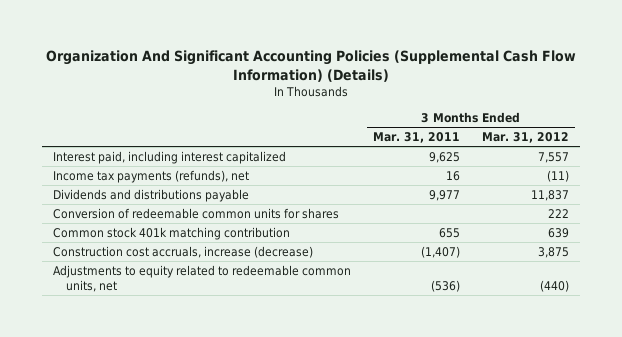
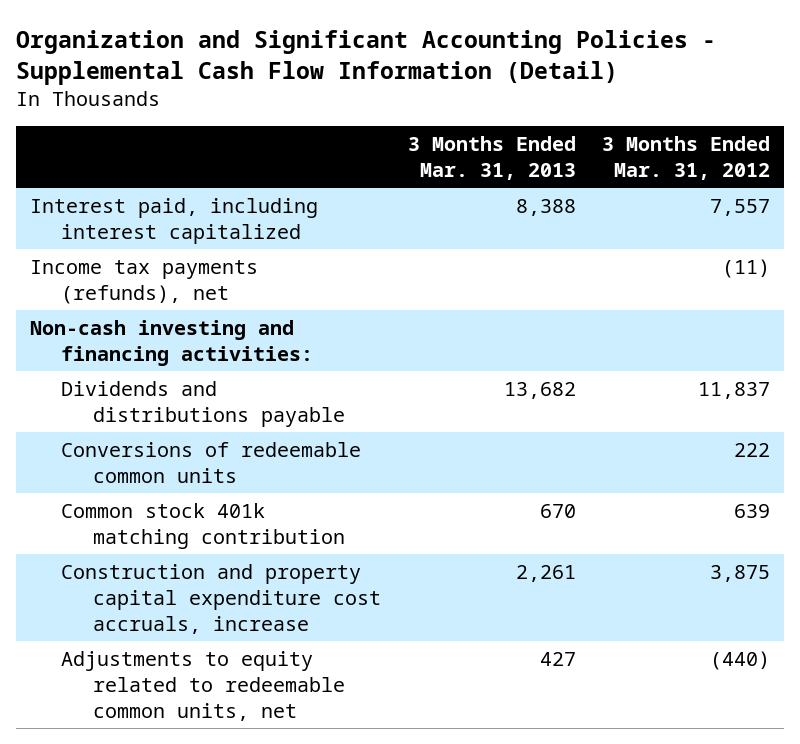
- Organization And Significant Accounting Policies (Supplemental Cash Flow Information) (Details)
+ Organization and Significant Accounting Policies - Supplemental Cash Flow Information (Detail)
- | 3 Months Ended Mar. 31, 2011 | 3 Months Ended Mar. 31, 2012
+ | 3 Months Ended Mar. 31, 2013 | 3 Months Ended Mar. 31, 2012
+ Non-cash investing and financing activities:
- Conversion of redeemable common units for shares | | 222
+ Conversions of redeemable common units | | 222
- Construction cost accruals, increase (decrease) | (1,407) | 3,875
+ Construction and property capital expenditure cost accruals, increase | 2,261 | 3,875

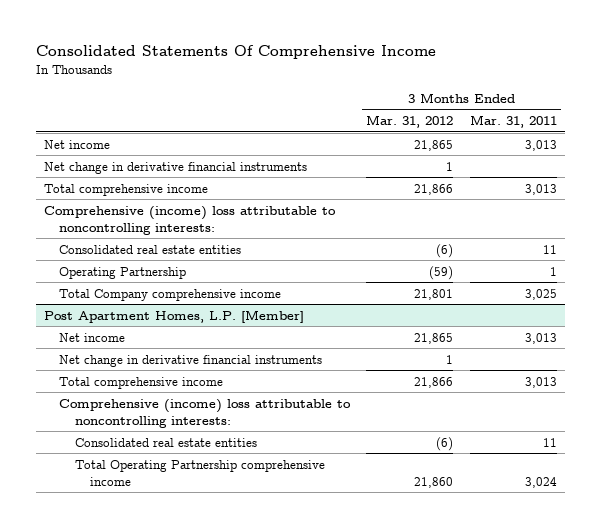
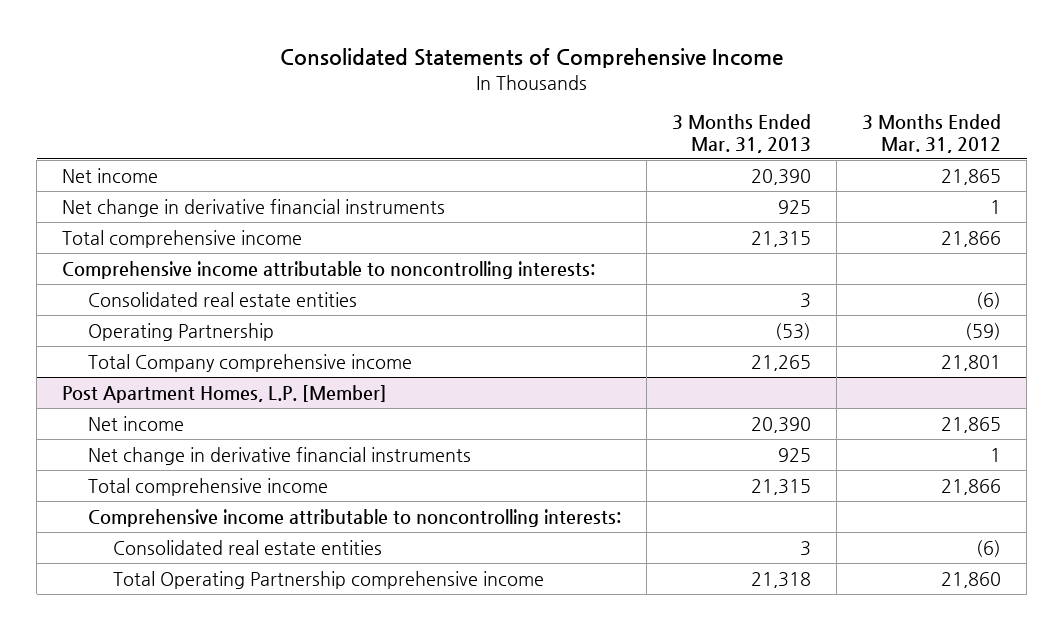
- Consolidated Statements Of Comprehensive Income
+ Consolidated Statements of Comprehensive Income
- | 3 Months Ended Mar. 31, 2012 | 3 Months Ended Mar. 31, 2011
+ | 3 Months Ended Mar. 31, 2013 | 3 Months Ended Mar. 31, 2012
- Comprehensive (income) loss attributable to noncontrolling interests:
+ Comprehensive income attributable to noncontrolling interests:
@ Post Apartment Homes, L.P. [Member]
- Comprehensive (income) loss attributable to noncontrolling interests:
+ Comprehensive income attributable to noncontrolling interests:

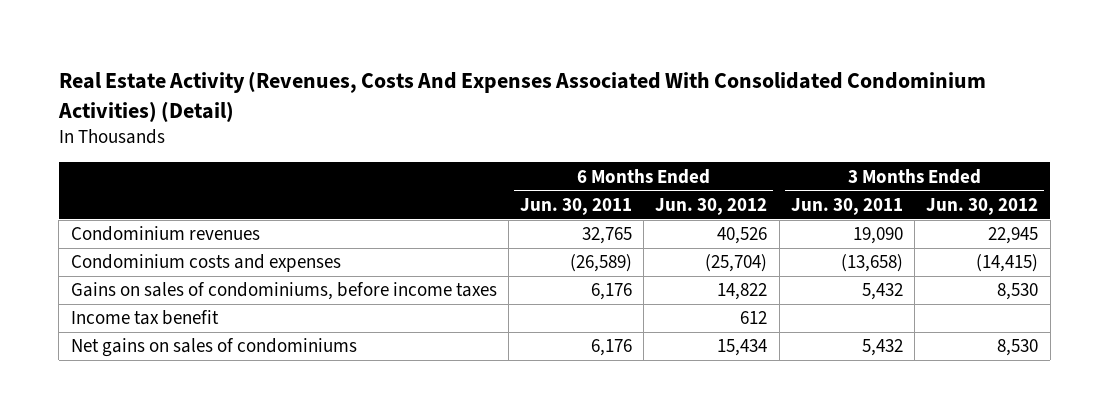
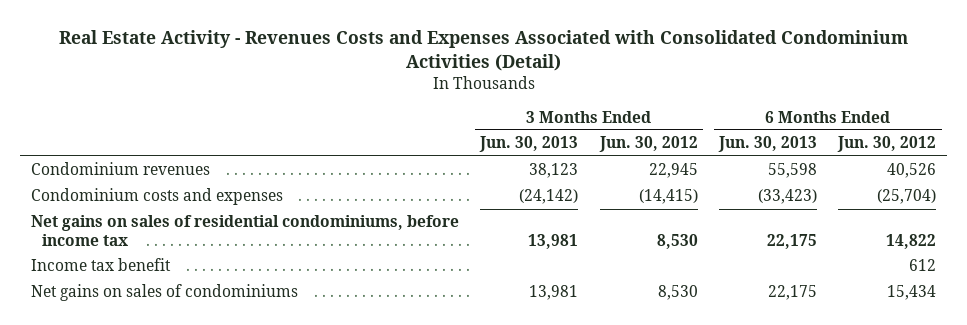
- Real Estate Activity (Revenues, Costs And Expenses Associated With Consolidated Condominium Activities) (Detail)
+ Real Estate Activity - Revenues Costs and Expenses Associated with Consolidated Condominium Activities (Detail)
- | 6 Months Ended Jun. 30, 2011 | 6 Months Ended Jun. 30, 2012 | 3 Months Ended Jun. 30, 2011 | 3 Months Ended Jun. 30, 2012
+ | 3 Months Ended Jun. 30, 2013 | 3 Months Ended Jun. 30, 2012 | 6 Months Ended Jun. 30, 2013 | 6 Months Ended Jun. 30, 2012
- Gains on sales of condominiums, before income taxes | 6,176 | 14,822 | 5,432 | 8,530
+ Net gains on sales of residential condominiums, before income tax | 13,981 | 8,530 | 22,175 | 14,822

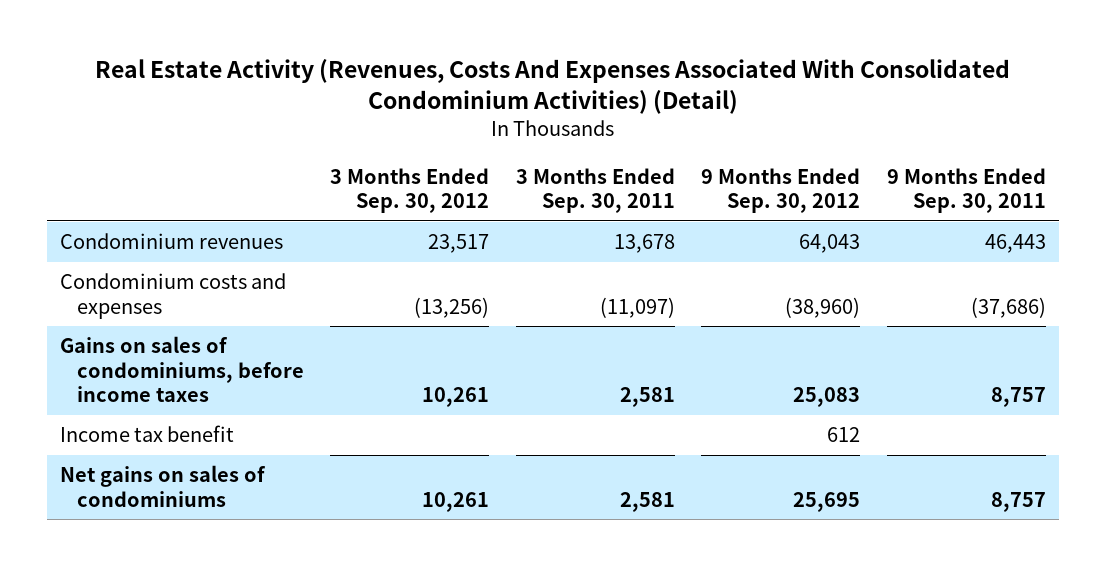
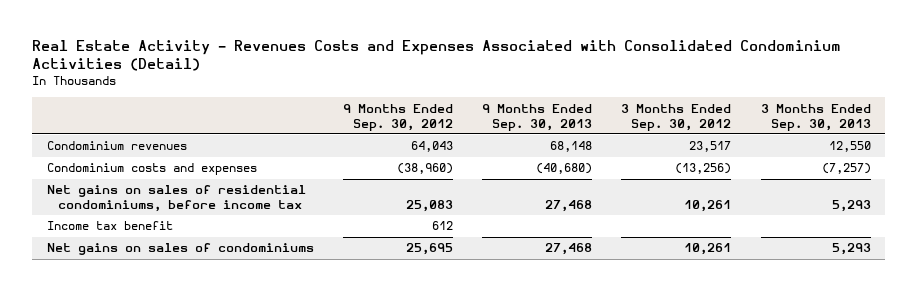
- Real Estate Activity (Revenues, Costs And Expenses Associated With Consolidated Condominium Activities) (Detail)
+ Real Estate Activity - Revenues Costs and Expenses Associated with Consolidated Condominium Activities (Detail)
- | 3 Months Ended Sep. 30, 2012 | 3 Months Ended Sep. 30, 2011 | 9 Months Ended Sep. 30, 2012 | 9 Months Ended Sep. 30, 2011
+ | 9 Months Ended Sep. 30, 2012 | 9 Months Ended Sep. 30, 2013 | 3 Months Ended Sep. 30, 2012 | 3 Months Ended Sep. 30, 2013
- Gains on sales of condominiums, before income taxes | 10,261 | 2,581 | 25,083 | 8,757
+ Net gains on sales of residential condominiums, before income tax | 25,083 | 27,468 | 10,261 | 5,293

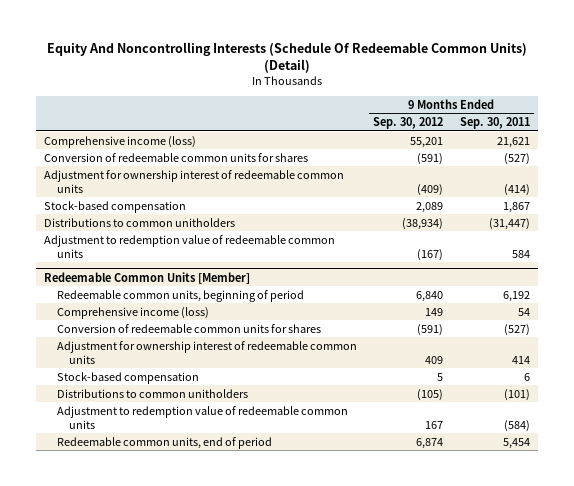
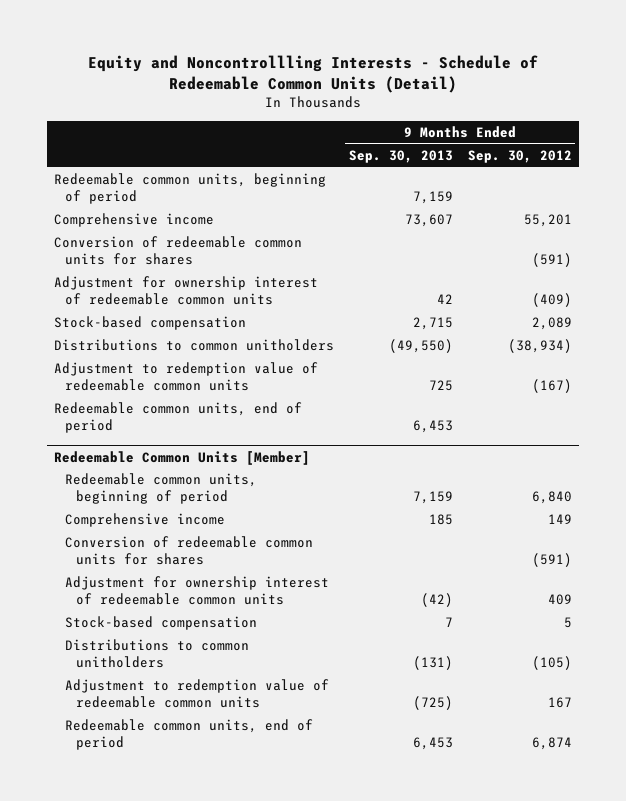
- Equity And Noncontrolling Interests (Schedule Of Redeemable Common Units) (Detail)
+ Equity and Noncontrollling Interests - Schedule of Redeemable Common Units (Detail)
- | 9 Months Ended Sep. 30, 2012 | 9 Months Ended Sep. 30, 2011
+ | 9 Months Ended Sep. 30, 2013 | 9 Months Ended Sep. 30, 2012
- Comprehensive income (loss) | 55,201 | 21,621
+ Redeemable common units, beginning of period | 7,159 |
+ Comprehensive income | 73,607 | 55,201
+ Redeemable common units, end of period | 6,453 |
@ Redeemable Common Units [Member]
- Comprehensive income (loss) | 149 | 54
+ Comprehensive income | 185 | 149

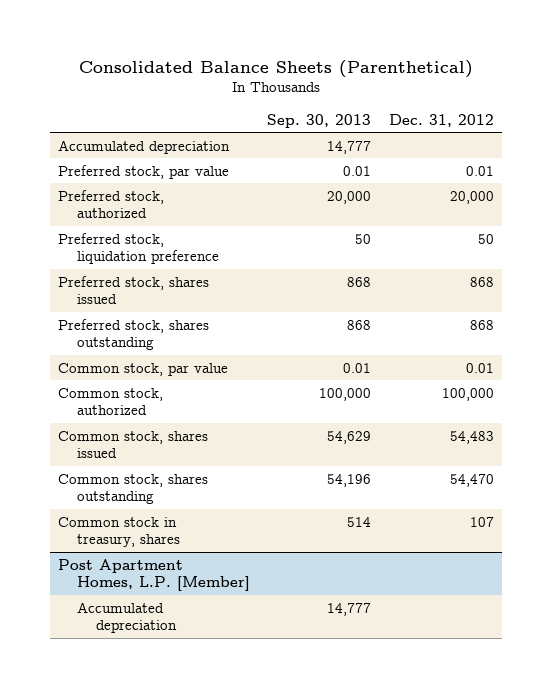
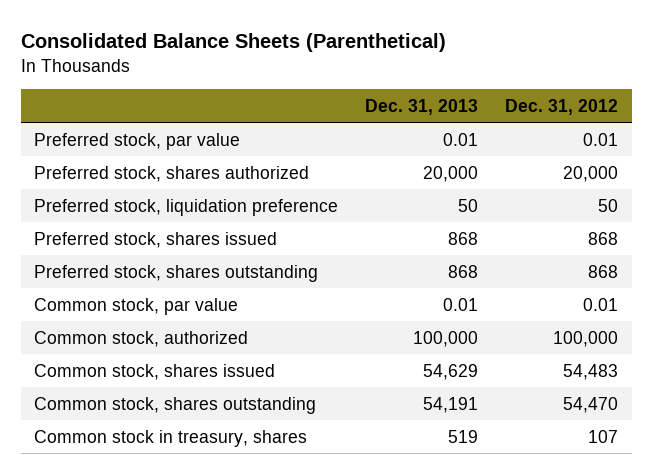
- | Sep. 30, 2013 | Dec. 31, 2012
+ | Dec. 31, 2013 | Dec. 31, 2012
- Accumulated depreciation | 14,777 |
- Preferred stock, authorized | 20,000 | 20,000
+ Preferred stock, shares authorized | 20,000 | 20,000
- Post Apartment Homes, L.P. [Member]
- Accumulated depreciation | 14,777 |

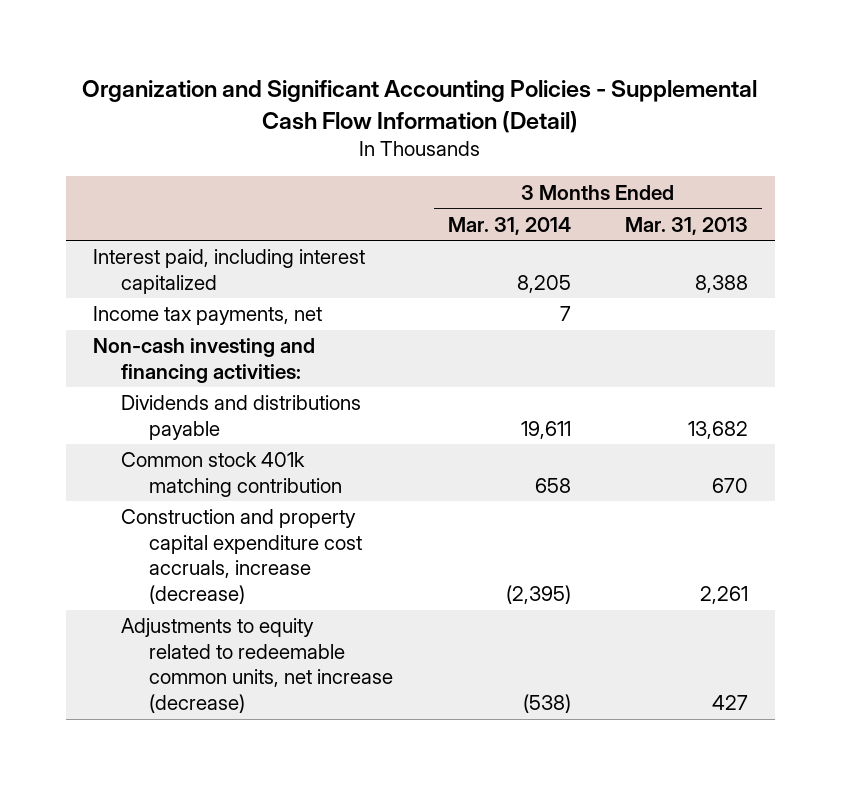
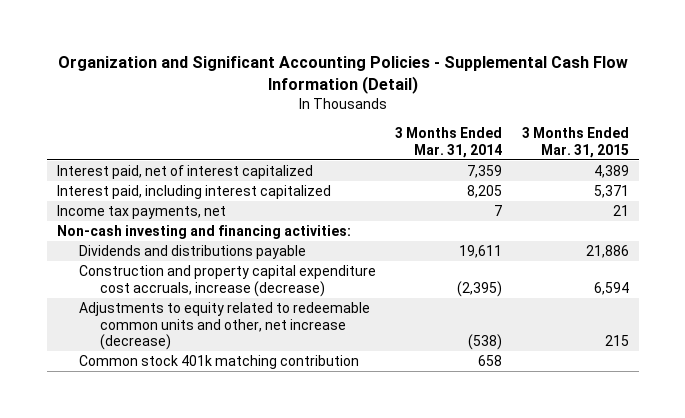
- | 3 Months Ended Mar. 31, 2014 | 3 Months Ended Mar. 31, 2013
+ | 3 Months Ended Mar. 31, 2014 | 3 Months Ended Mar. 31, 2015
+ Interest paid, net of interest capitalized | 7,359 | 4,389
- Adjustments to equity related to redeemable common units, net increase (decrease) | (538) | 427
+ Adjustments to equity related to redeemable common units and other, net increase (decrease) | (538) | 215
moved down: Common stock 401k matching contribution | 658 |

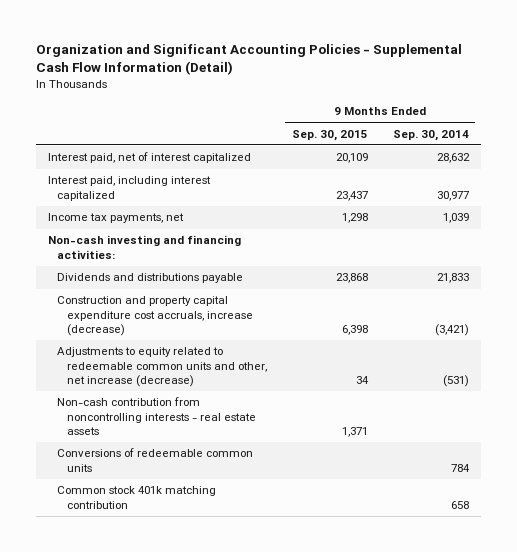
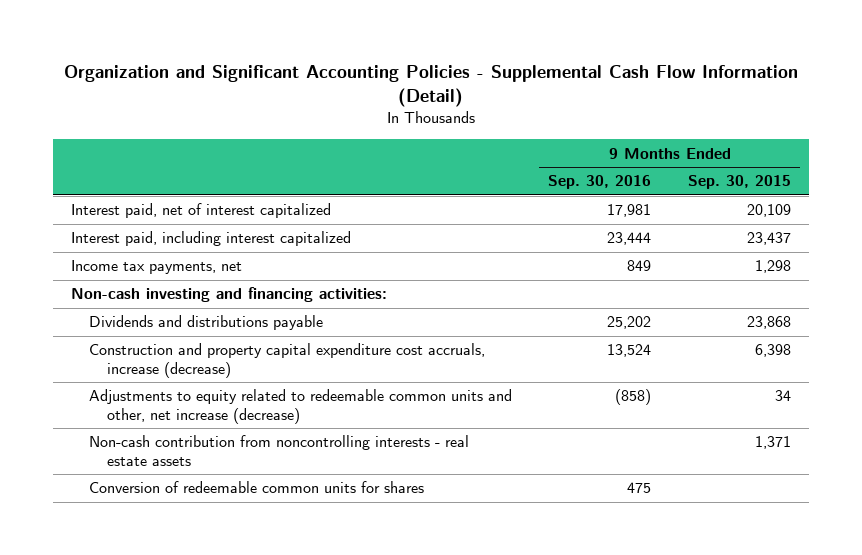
- | 9 Months Ended Sep. 30, 2015 | 9 Months Ended Sep. 30, 2014
+ | 9 Months Ended Sep. 30, 2016 | 9 Months Ended Sep. 30, 2015
- Conversions of redeemable common units | | 784
- Common stock 401k matching contribution | | 658
+ Conversion of redeemable common units for shares | 475 |

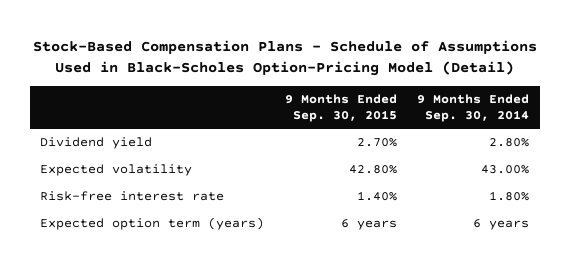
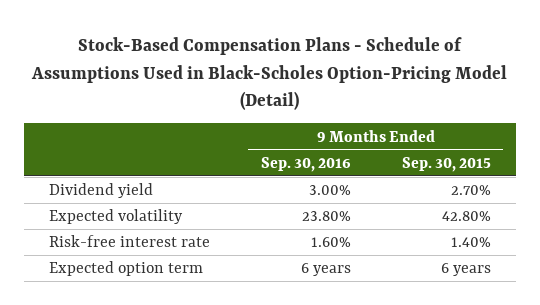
- | 9 Months Ended Sep. 30, 2015 | 9 Months Ended Sep. 30, 2014
+ | 9 Months Ended Sep. 30, 2016 | 9 Months Ended Sep. 30, 2015
- Expected option term (years) | 6 years | 6 years
+ Expected option term | 6 years | 6 years

